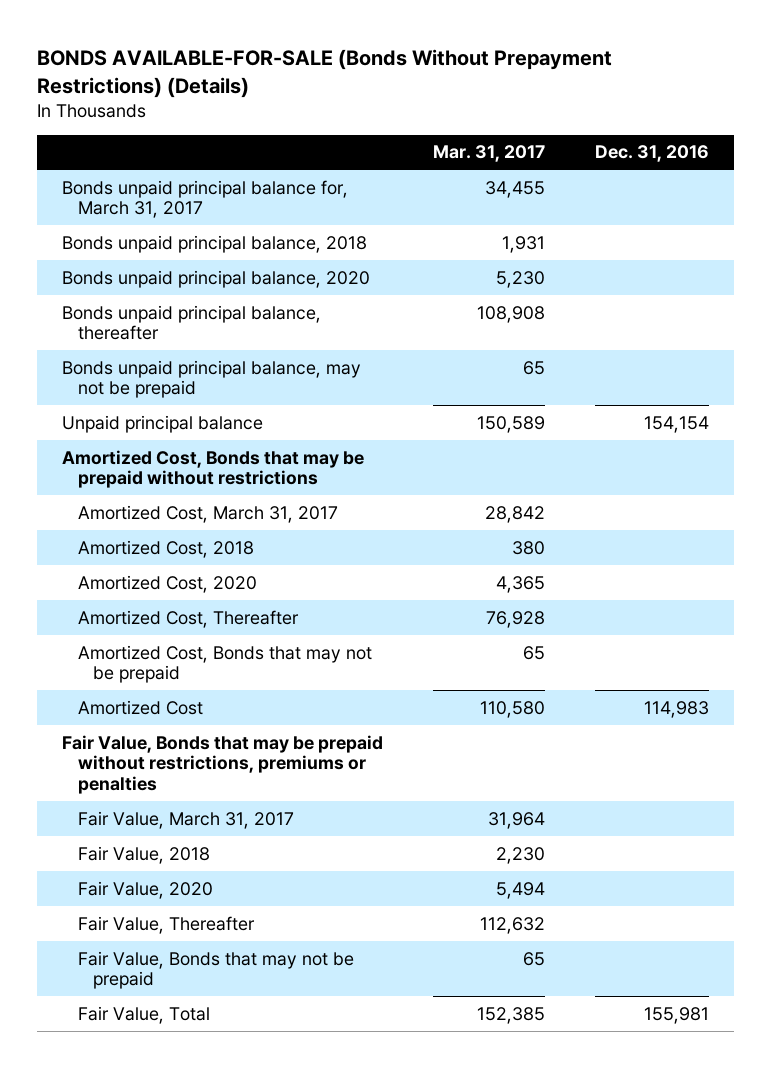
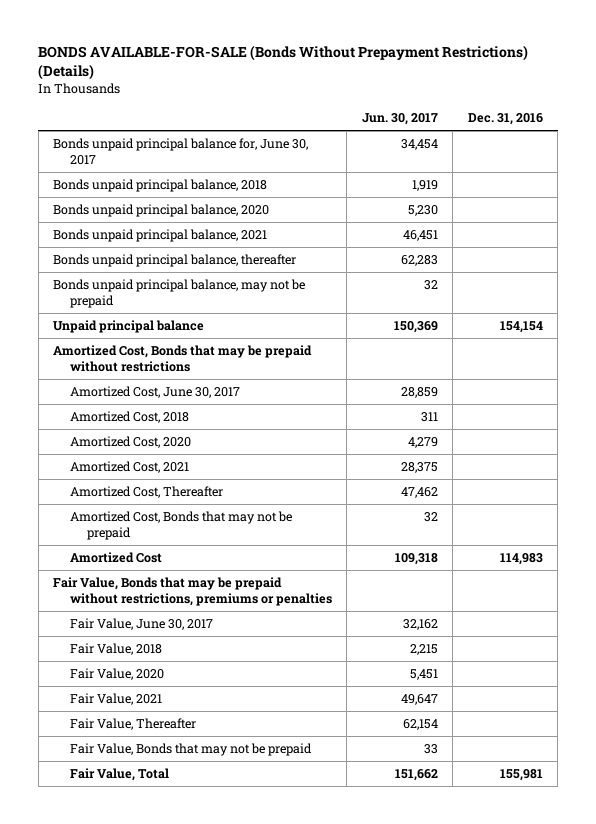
- | Mar. 31, 2017 | Dec. 31, 2016
+ | Jun. 30, 2017 | Dec. 31, 2016
- Bonds unpaid principal balance for, March 31, 2017 | 34,455 |
+ Bonds unpaid principal balance for, June 30, 2017 | 34,454 |
+ Bonds unpaid principal balance, 2021 | 46,451 |
- Amortized Cost, March 31, 2017 | 28,842 |
+ Amortized Cost, June 30, 2017 | 28,859 |
+ Amortized Cost, 2021 | 28,375 |
- Fair Value, March 31, 2017 | 31,964 |
+ Fair Value, June 30, 2017 | 32,162 |
+ Fair Value, 2021 | 49,647 |

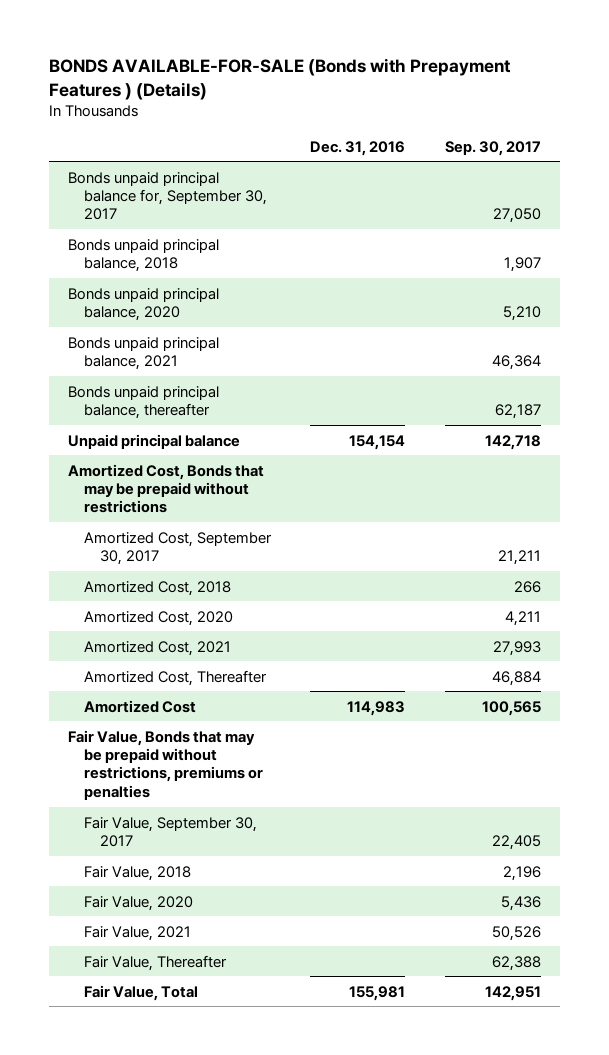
- BONDS AVAILABLE-FOR-SALE (Bonds Without Prepayment Restrictions) (Details)
+ BONDS AVAILABLE-FOR-SALE (Bonds with Prepayment Features ) (Details)
- | Jun. 30, 2017 | Dec. 31, 2016
+ | Dec. 31, 2016 | Sep. 30, 2017
- Bonds unpaid principal balance for, June 30, 2017 | 34,454 |
+ Bonds unpaid principal balance for, September 30, 2017 | | 27,050
- Bonds unpaid principal balance, may not be prepaid | 32 |
- Amortized Cost, June 30, 2017 | 28,859 |
+ Amortized Cost, September 30, 2017 | | 21,211
- Amortized Cost, Bonds that may not be prepaid | 32 |
- Fair Value, June 30, 2017 | 32,162 |
+ Fair Value, September 30, 2017 | | 22,405
- Fair Value, Bonds that may not be prepaid | 33 |

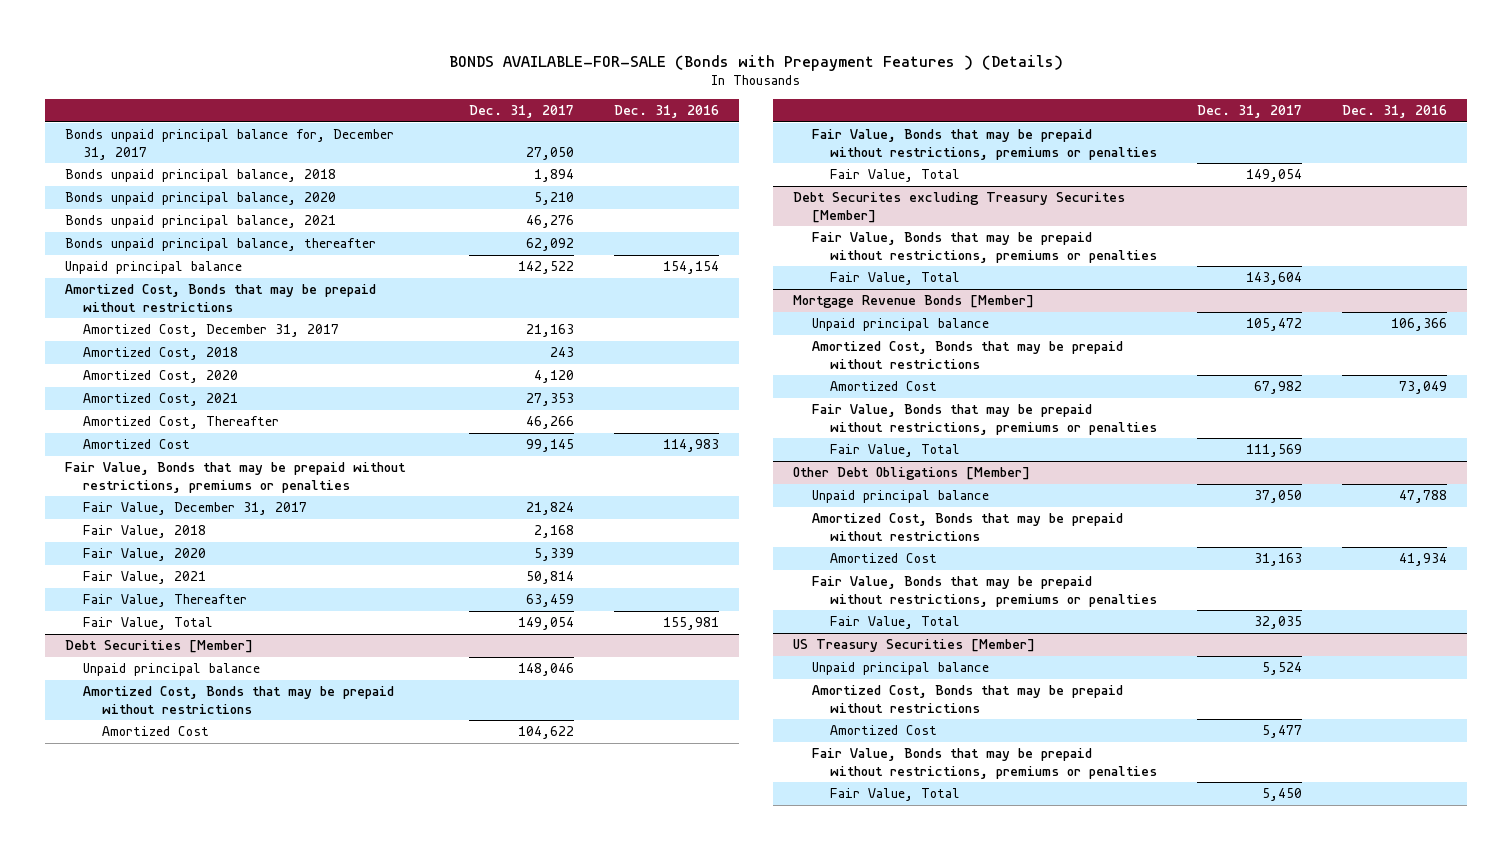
- | Dec. 31, 2016 | Sep. 30, 2017
+ | Dec. 31, 2017 | Dec. 31, 2016
- Bonds unpaid principal balance for, September 30, 2017 | | 27,050
+ Bonds unpaid principal balance for, December 31, 2017 | 27,050 |
- Amortized Cost, September 30, 2017 | | 21,211
+ Amortized Cost, December 31, 2017 | 21,163 |
- Fair Value, September 30, 2017 | | 22,405
+ Fair Value, December 31, 2017 | 21,824 |
+ Debt Securities [Member]
+ Unpaid principal balance | 148,046 |
+ Amortized Cost, Bonds that may be prepaid without restrictions
+ Amortized Cost | 104,622 |
+ Fair Value, Bonds that may be prepaid without restrictions, premiums or penalties
+ Fair Value, Total | 149,054 |
+ Debt Securites excluding Treasury Securites [Member]
+ Fair Value, Bonds that may be prepaid without restrictions, premiums or penalties
+ Fair Value, Total | 143,604 |
+ Mortgage Revenue Bonds [Member]
+ Unpaid principal balance | 105,472 | 106,366
+ Amortized Cost, Bonds that may be prepaid without restrictions
+ Amortized Cost | 67,982 | 73,049
+ Fair Value, Bonds that may be prepaid without restrictions, premiums or penalties
+ Fair Value, Total | 111,569 |
+ Other Debt Obligations [Member]
+ Unpaid principal balance | 37,050 | 47,788
+ Amortized Cost, Bonds that may be prepaid without restrictions
+ Amortized Cost | 31,163 | 41,934
+ Fair Value, Bonds that may be prepaid without restrictions, premiums or penalties
+ Fair Value, Total | 32,035 |
+ US Treasury Securities [Member]
+ Unpaid principal balance | 5,524 |
+ Amortized Cost, Bonds that may be prepaid without restrictions
+ Amortized Cost | 5,477 |
+ Fair Value, Bonds that may be prepaid without restrictions, premiums or penalties
+ Fair Value, Total | 5,450 |

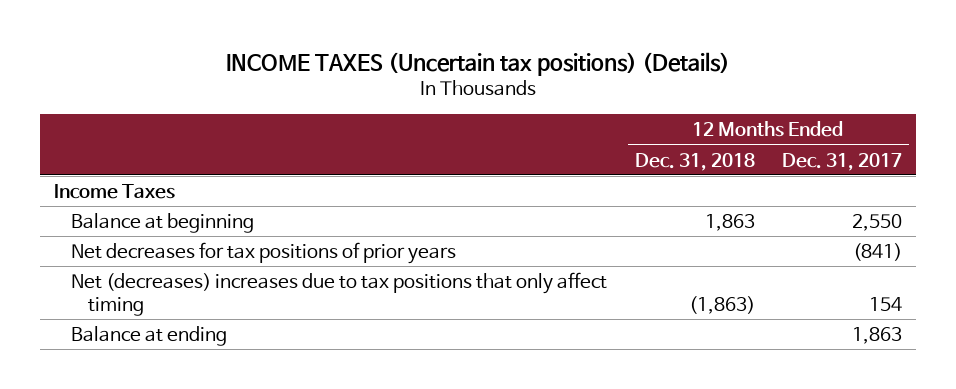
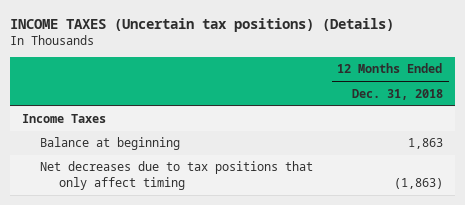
- | 12 Months Ended Dec. 31, 2018 | 12 Months Ended Dec. 31, 2017
+ | 12 Months Ended Dec. 31, 2018
- Net decreases for tax positions of prior years | | (841)
- Net (decreases) increases due to tax positions that only affect timing | (1,863) | 154
- Balance at ending | | 1,863
+ Net decreases due to tax positions that only affect timing | (1,863)

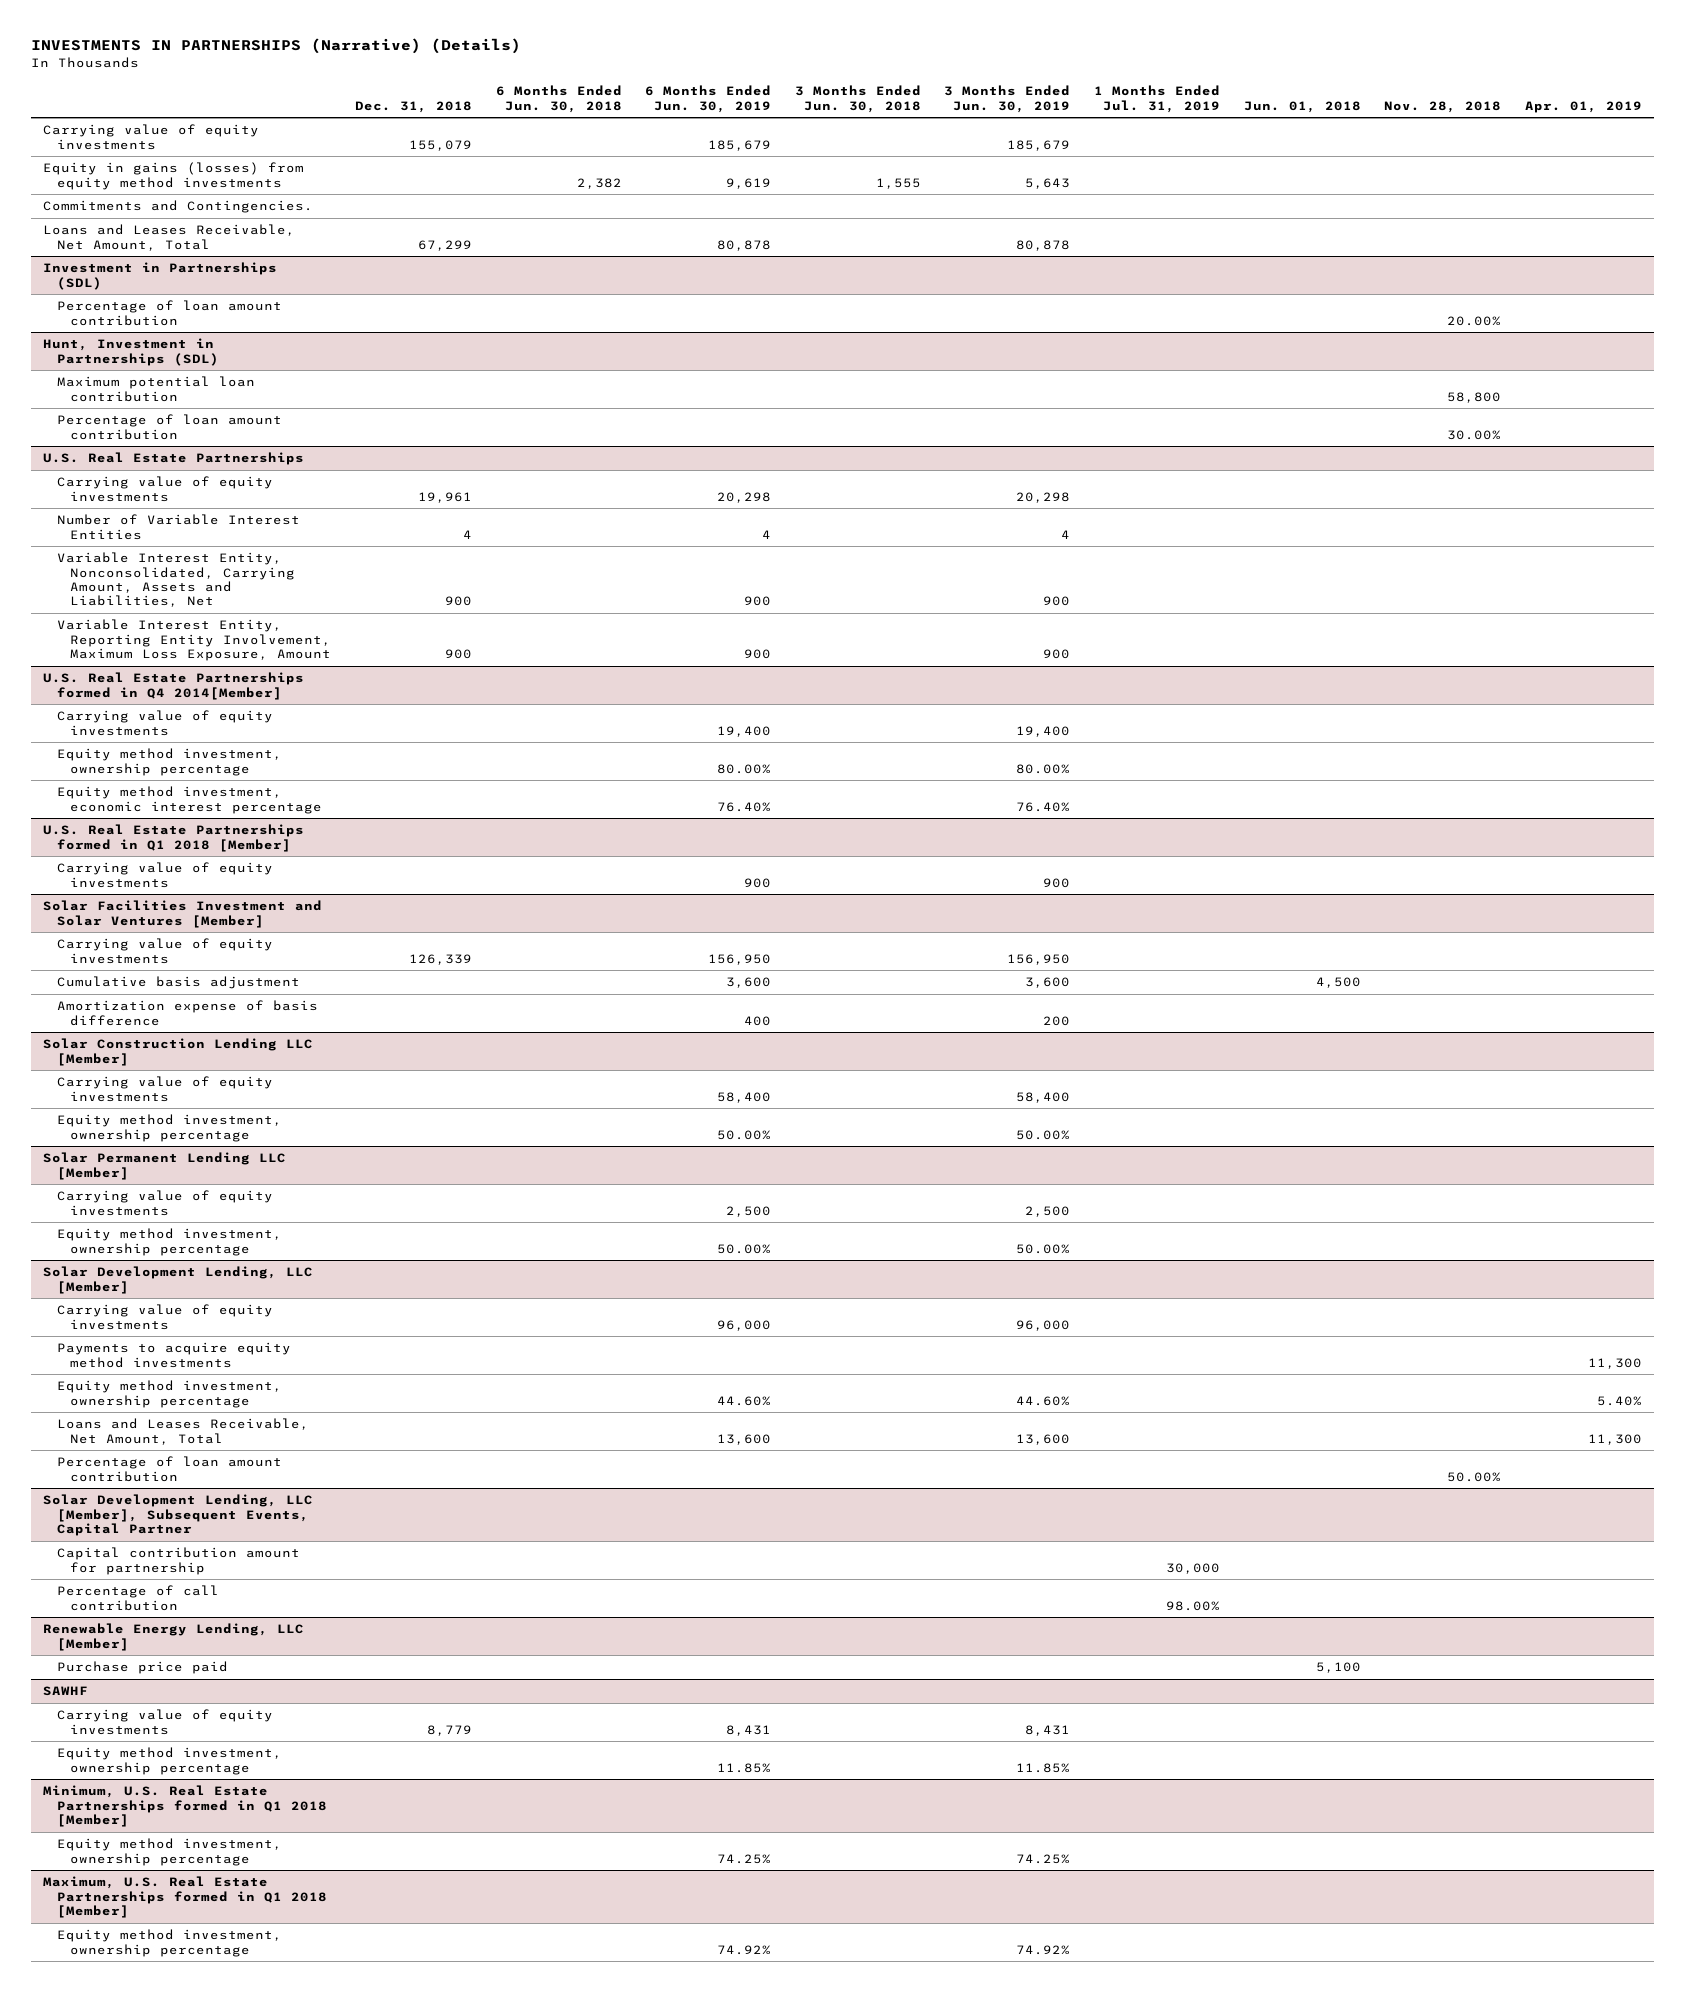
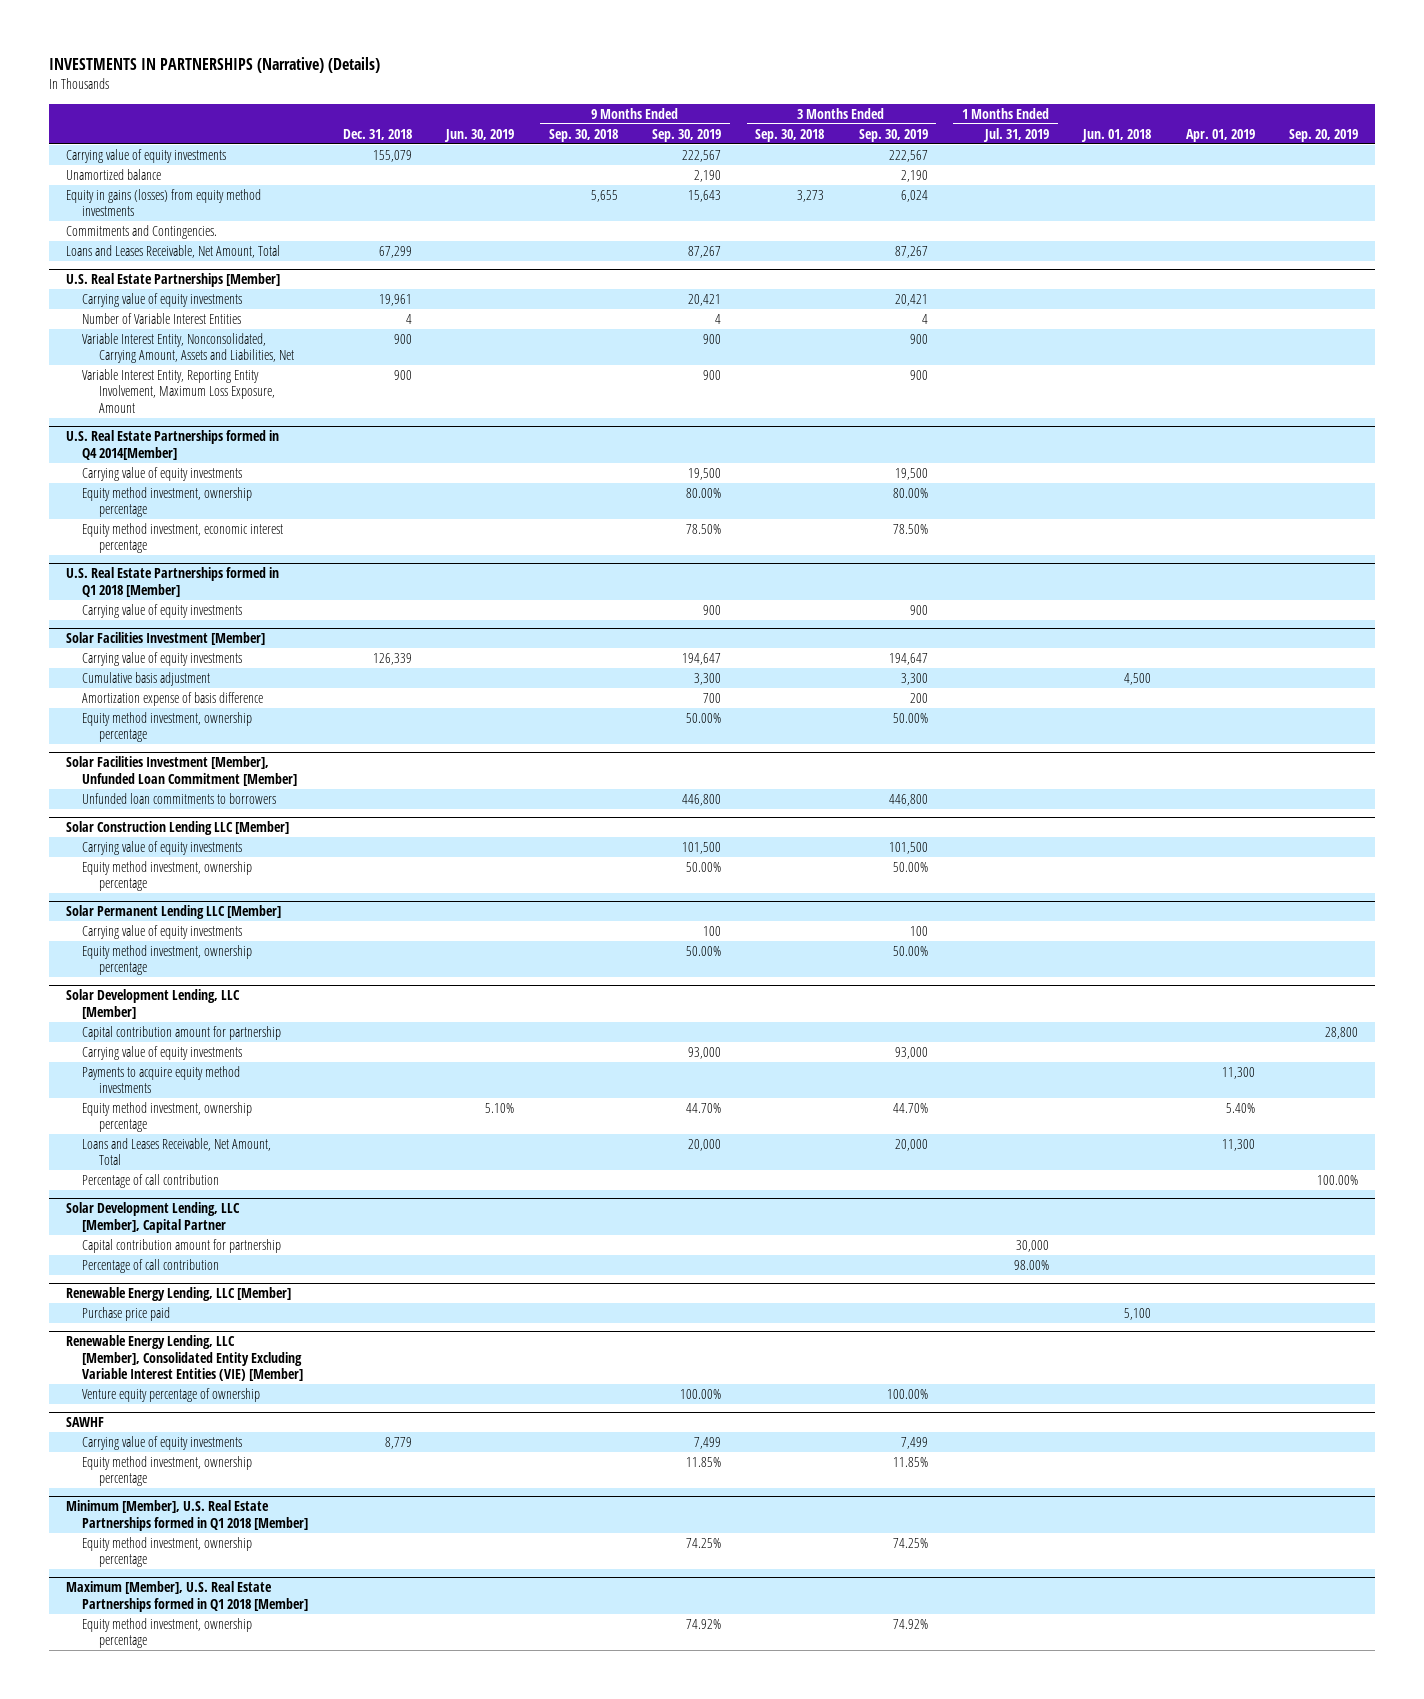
- | Dec. 31, 2018 | 6 Months Ended Jun. 30, 2018 | 6 Months Ended Jun. 30, 2019 | 3 Months Ended Jun. 30, 2018 | 3 Months Ended Jun. 30, 2019 | 1 Months Ended Jul. 31, 2019 | Jun. 01, 2018 | Nov. 28, 2018 | Apr. 01, 2019
+ | Dec. 31, 2018 | Jun. 30, 2019 | 9 Months Ended Sep. 30, 2018 | 9 Months Ended Sep. 30, 2019 | 3 Months Ended Sep. 30, 2018 | 3 Months Ended Sep. 30, 2019 | 1 Months Ended Jul. 31, 2019 | Jun. 01, 2018 | Apr. 01, 2019 | Sep. 20, 2019
+ Unamortized balance | | | | 2,190 | | 2,190 | | | |
- Investment in Partnerships (SDL)
- Percentage of loan amount contribution | | | | | | | | 20.00% |
- Hunt, Investment in Partnerships (SDL)
- Maximum potential loan contribution | | | | | | | | 58,800 |
- Percentage of loan amount contribution | | | | | | | | 30.00% |
- U.S. Real Estate Partnerships
+ U.S. Real Estate Partnerships [Member]
- Solar Facilities Investment and Solar Ventures [Member]
+ Solar Facilities Investment [Member]
+ Equity method investment, ownership percentage | | | | 50.00% | | 50.00% | | | |
+ Solar Facilities Investment [Member], Unfunded Loan Commitment [Member]
+ Unfunded loan commitments to borrowers | | | | 446,800 | | 446,800 | | | |
@ Solar Development Lending, LLC [Member]
+ Capital contribution amount for partnership | | | | | | | | | | 28,800
- Percentage of loan amount contribution | | | | | | | | 50.00% |
- Solar Development Lending, LLC [Member], Subsequent Events, Capital Partner
@ Solar Development Lending, LLC [Member]
+ Percentage of call contribution | | | | | | | | | | 100.00%
+ Solar Development Lending, LLC [Member], Capital Partner
+ Renewable Energy Lending, LLC [Member], Consolidated Entity Excluding Variable Interest Entities (VIE) [Member]
+ Venture equity percentage of ownership | | | | 100.00% | | 100.00% | | | |
- Minimum, U.S. Real Estate Partnerships formed in Q1 2018 [Member]
+ Minimum [Member], U.S. Real Estate Partnerships formed in Q1 2018 [Member]
- Maximum, U.S. Real Estate Partnerships formed in Q1 2018 [Member]
+ Maximum [Member], U.S. Real Estate Partnerships formed in Q1 2018 [Member]

